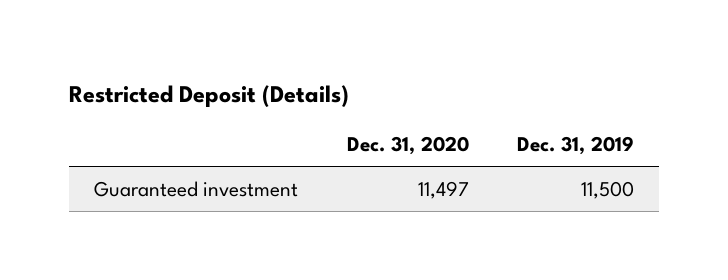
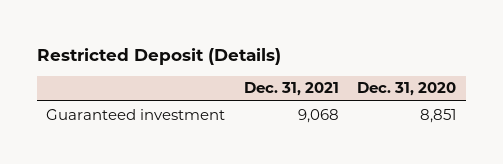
- | Dec. 31, 2020 | Dec. 31, 2019
+ | Dec. 31, 2021 | Dec. 31, 2020
- Guaranteed investment | 11,497 | 11,500
+ Guaranteed investment | 9,068 | 8,851

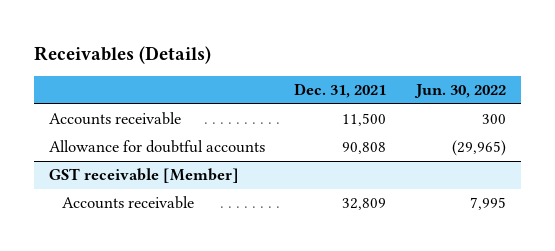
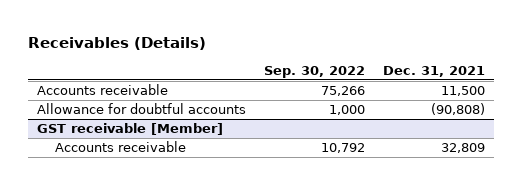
- | Dec. 31, 2021 | Jun. 30, 2022
+ | Sep. 30, 2022 | Dec. 31, 2021
- Allowance for doubtful accounts | 90,808 | (29,965)
+ Allowance for doubtful accounts | 1,000 | (90,808)

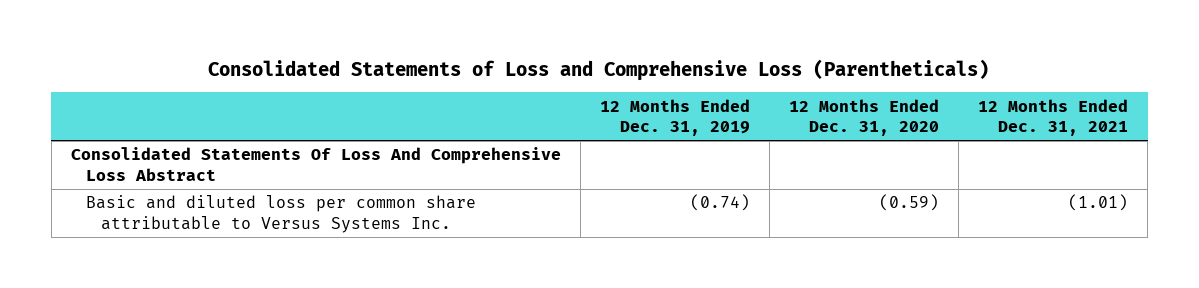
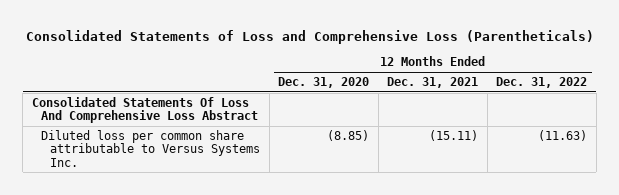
- | 12 Months Ended Dec. 31, 2019 | 12 Months Ended Dec. 31, 2020 | 12 Months Ended Dec. 31, 2021
+ | 12 Months Ended Dec. 31, 2020 | 12 Months Ended Dec. 31, 2021 | 12 Months Ended Dec. 31, 2022
- Basic and diluted loss per common share attributable to Versus Systems Inc. | (0.74) | (0.59) | (1.01)
+ Diluted loss per common share attributable to Versus Systems Inc. | (8.85) | (15.11) | (11.63)

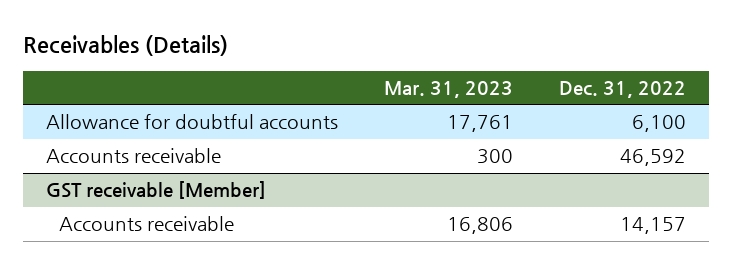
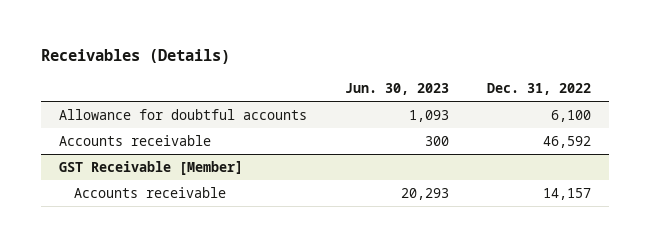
- | Mar. 31, 2023 | Dec. 31, 2022
+ | Jun. 30, 2023 | Dec. 31, 2022
- GST receivable [Member]
+ GST Receivable [Member]

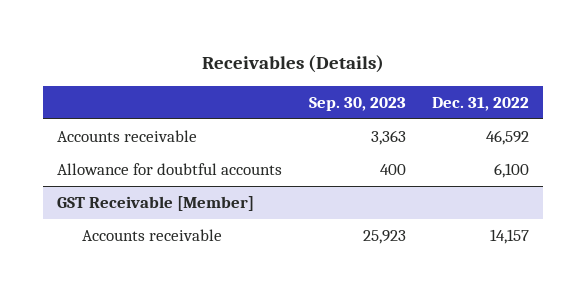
- | Jun. 30, 2023 | Dec. 31, 2022
+ | Sep. 30, 2023 | Dec. 31, 2022
moved down: Allowance for doubtful accounts | 400 | 6,100

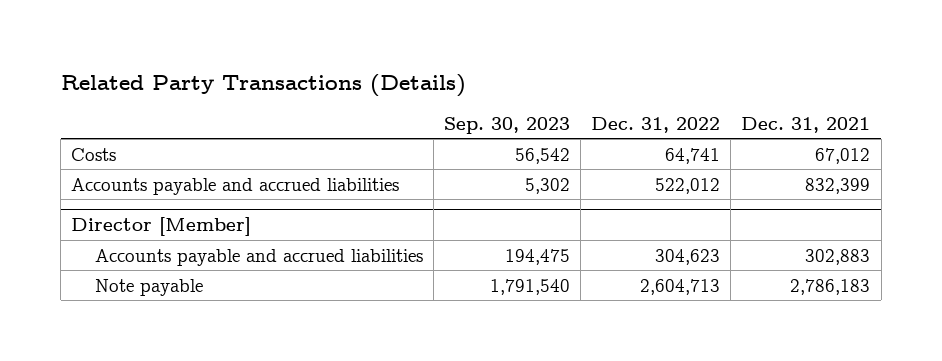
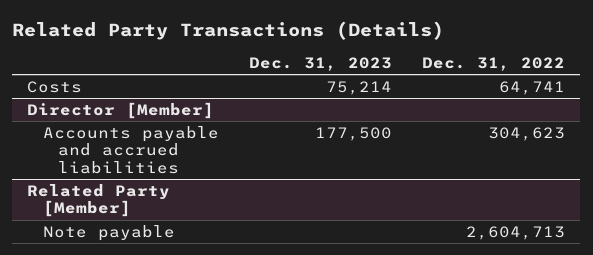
- | Sep. 30, 2023 | Dec. 31, 2022 | Dec. 31, 2021
+ | Dec. 31, 2023 | Dec. 31, 2022
- Accounts payable and accrued liabilities | 5,302 | 522,012 | 832,399
+ Related Party [Member]

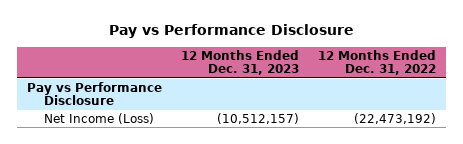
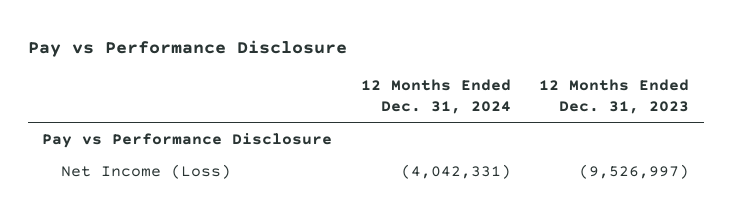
- | 12 Months Ended Dec. 31, 2023 | 12 Months Ended Dec. 31, 2022
+ | 12 Months Ended Dec. 31, 2024 | 12 Months Ended Dec. 31, 2023
- Net Income (Loss) | (10,512,157) | (22,473,192)
+ Net Income (Loss) | (4,042,331) | (9,526,997)

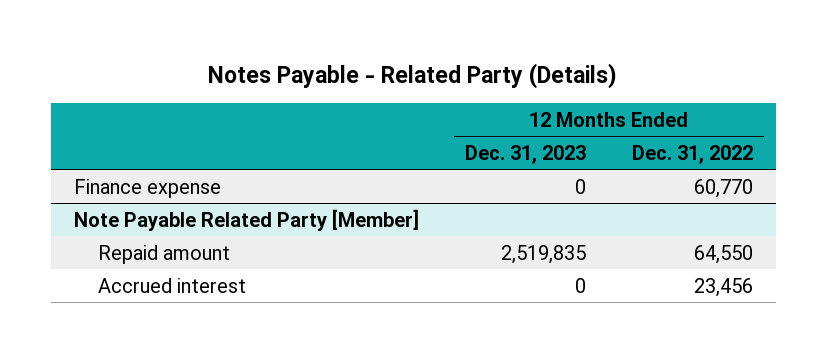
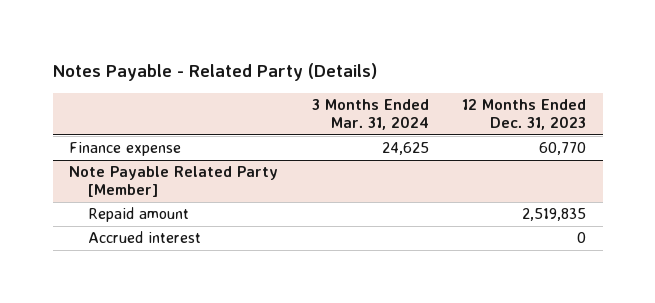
- | 12 Months Ended Dec. 31, 2023 | 12 Months Ended Dec. 31, 2022
+ | 3 Months Ended Mar. 31, 2024 | 12 Months Ended Dec. 31, 2023
- Finance expense | 0 | 60,770
+ Finance expense | 24,625 | 60,770

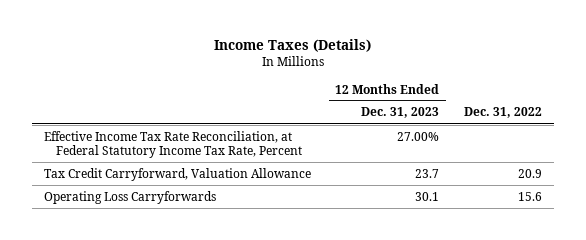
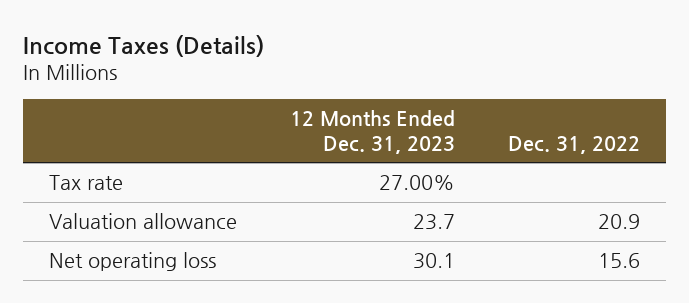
- Effective Income Tax Rate Reconciliation, at Federal Statutory Income Tax Rate, Percent | 27.00% |
- Tax Credit Carryforward, Valuation Allowance | 23.7 | 20.9
- Operating Loss Carryforwards | 30.1 | 15.6
+ Tax rate | 27.00% |
+ Valuation allowance | 23.7 | 20.9
+ Net operating loss | 30.1 | 15.6

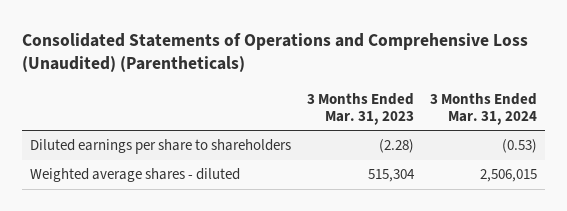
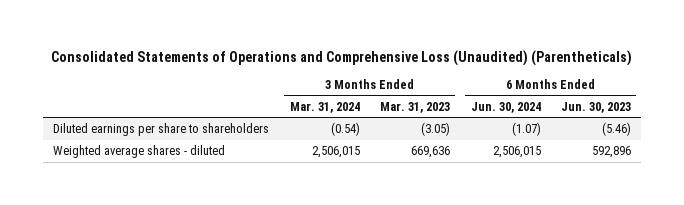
- | 3 Months Ended Mar. 31, 2023 | 3 Months Ended Mar. 31, 2024
+ | 3 Months Ended Mar. 31, 2024 | 3 Months Ended Mar. 31, 2023 | 6 Months Ended Jun. 30, 2024 | 6 Months Ended Jun. 30, 2023
- Diluted earnings per share to shareholders | (2.28) | (0.53)
- Weighted average shares - diluted | 515,304 | 2,506,015
+ Diluted earnings per share to shareholders | (0.54) | (3.05) | (1.07) | (5.46)
+ Weighted average shares - diluted | 2,506,015 | 669,636 | 2,506,015 | 592,896

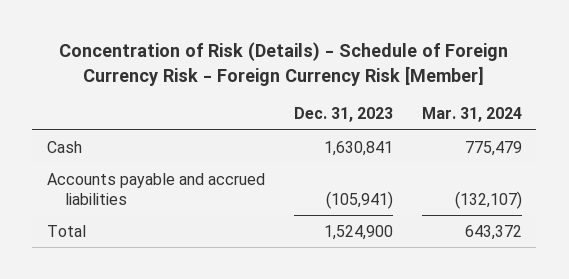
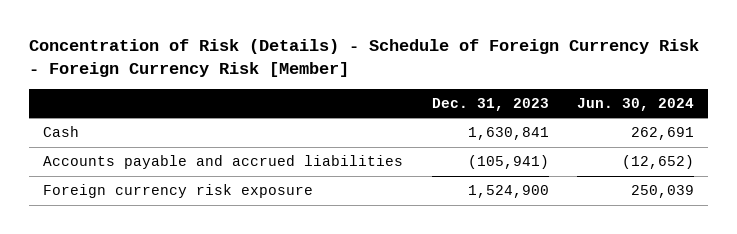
- | Dec. 31, 2023 | Mar. 31, 2024
+ | Dec. 31, 2023 | Jun. 30, 2024
- Total | 1,524,900 | 643,372
+ Foreign currency risk exposure | 1,524,900 | 250,039

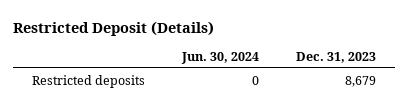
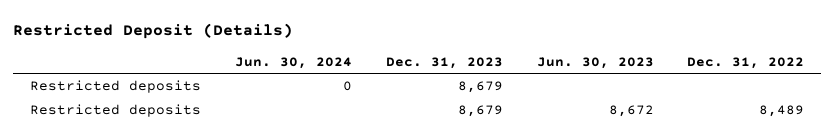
- | Jun. 30, 2024 | Dec. 31, 2023
+ | Jun. 30, 2024 | Dec. 31, 2023 | Jun. 30, 2023 | Dec. 31, 2022
+ Restricted deposits | | 8,679 | 8,672 | 8,489

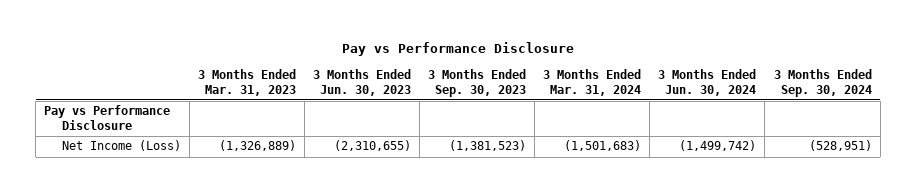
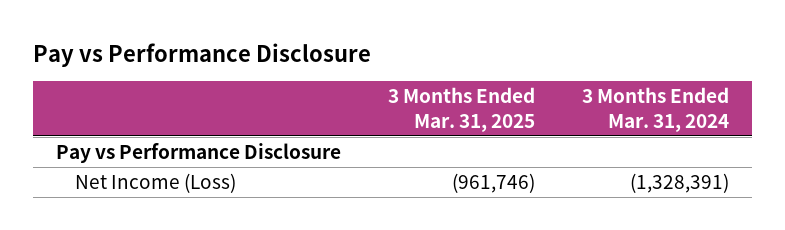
- | 3 Months Ended Mar. 31, 2023 | 3 Months Ended Jun. 30, 2023 | 3 Months Ended Sep. 30, 2023 | 3 Months Ended Mar. 31, 2024 | 3 Months Ended Jun. 30, 2024 | 3 Months Ended Sep. 30, 2024
+ | 3 Months Ended Mar. 31, 2025 | 3 Months Ended Mar. 31, 2024
- Net Income (Loss) | (1,326,889) | (2,310,655) | (1,381,523) | (1,501,683) | (1,499,742) | (528,951)
+ Net Income (Loss) | (961,746) | (1,328,391)

